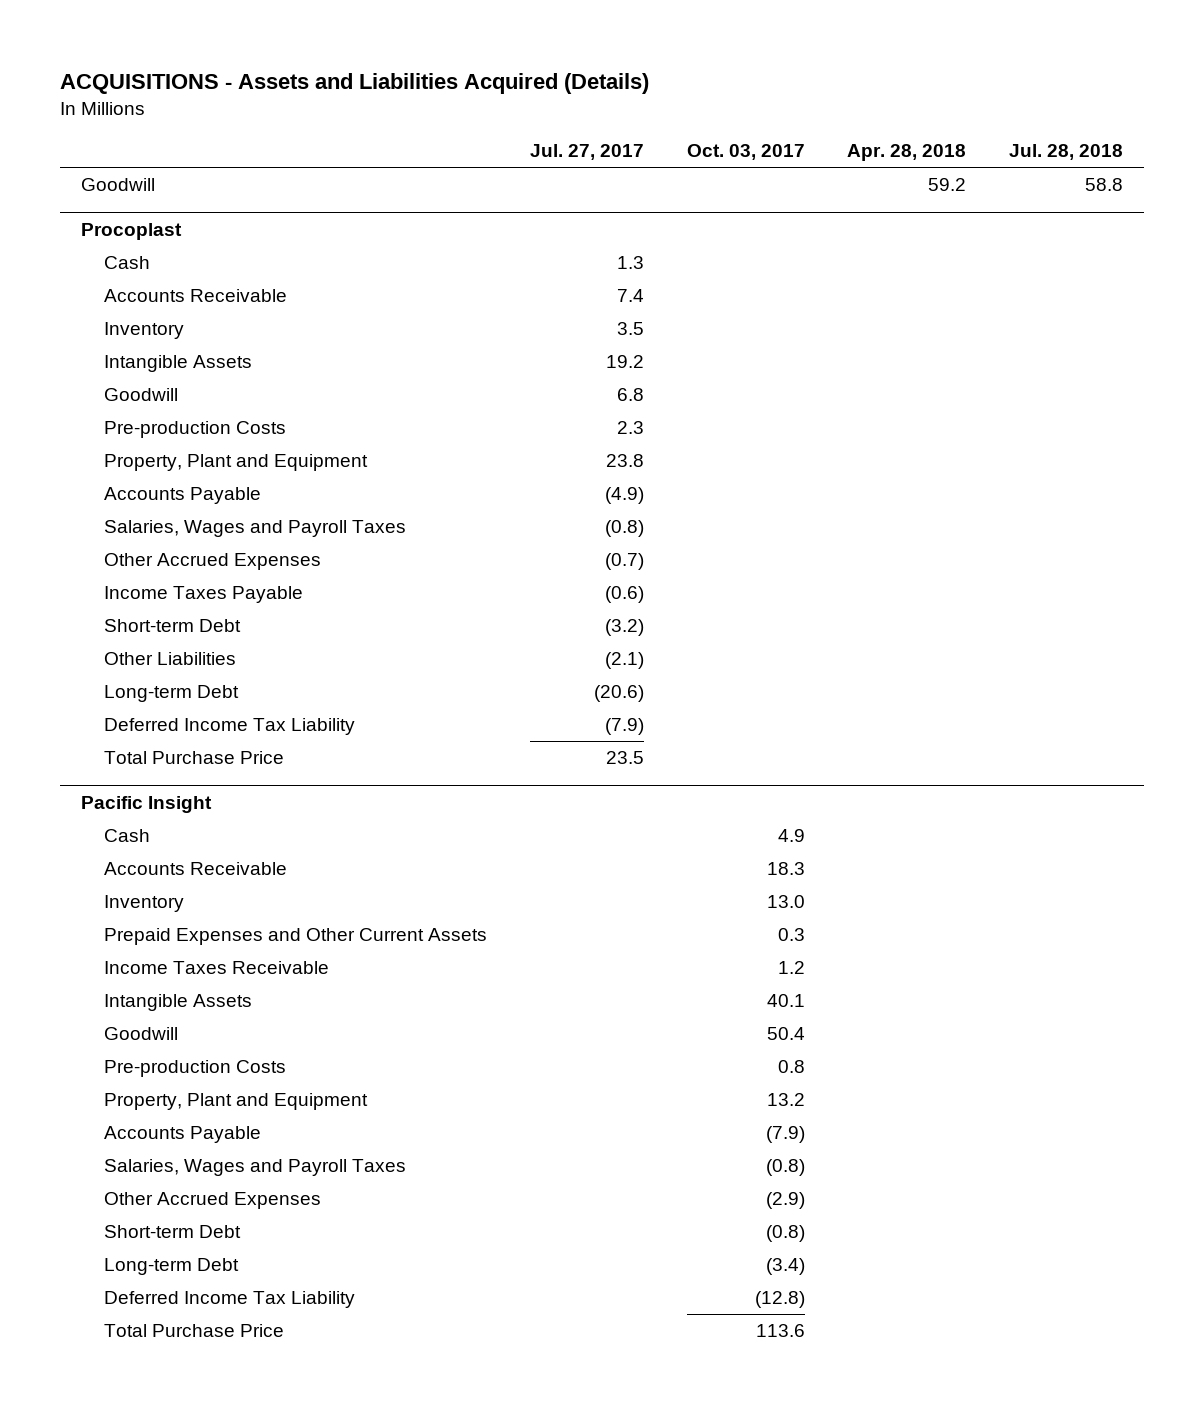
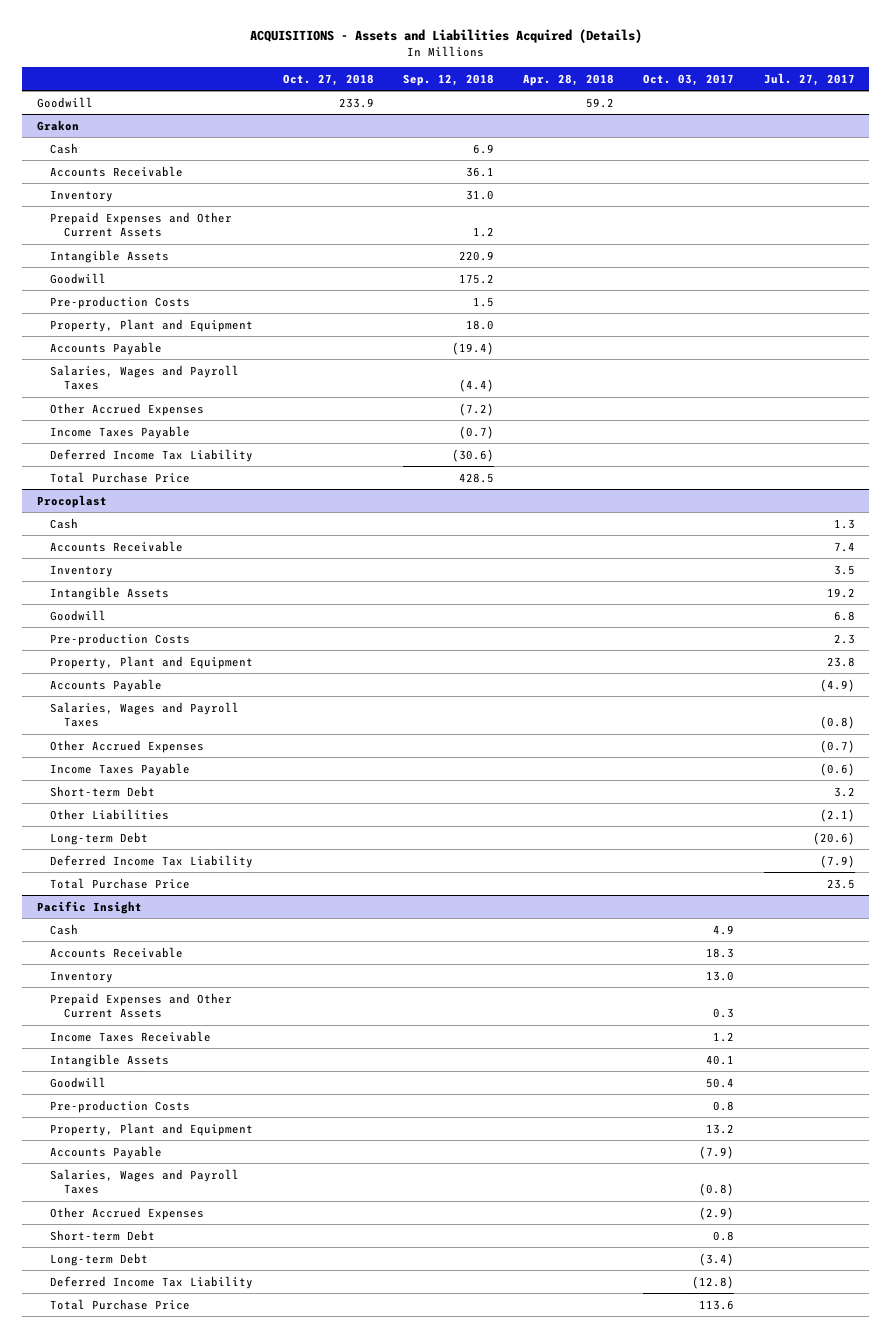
- | Jul. 27, 2017 | Oct. 03, 2017 | Apr. 28, 2018 | Jul. 28, 2018
+ | Oct. 27, 2018 | Sep. 12, 2018 | Apr. 28, 2018 | Oct. 03, 2017 | Jul. 27, 2017
+ Grakon
+ Cash | | 6.9 | | |
+ Accounts Receivable | | 36.1 | | |
+ Inventory | | 31.0 | | |
+ Prepaid Expenses and Other Current Assets | | 1.2 | | |
+ Intangible Assets | | 220.9 | | |
+ Goodwill | | 175.2 | | |
+ Pre-production Costs | | 1.5 | | |
+ Property, Plant and Equipment | | 18.0 | | |
+ Accounts Payable | | (19.4) | | |
+ Salaries, Wages and Payroll Taxes | | (4.4) | | |
+ Other Accrued Expenses | | (7.2) | | |
+ Income Taxes Payable | | (0.7) | | |
+ Deferred Income Tax Liability | | (30.6) | | |
+ Total Purchase Price | | 428.5 | | |
@ Procoplast
- Short-term Debt | (3.2) | | |
+ Short-term Debt | | | | | 3.2
@ Pacific Insight
- Short-term Debt | | (0.8) | |
+ Short-term Debt | | | | 0.8 |

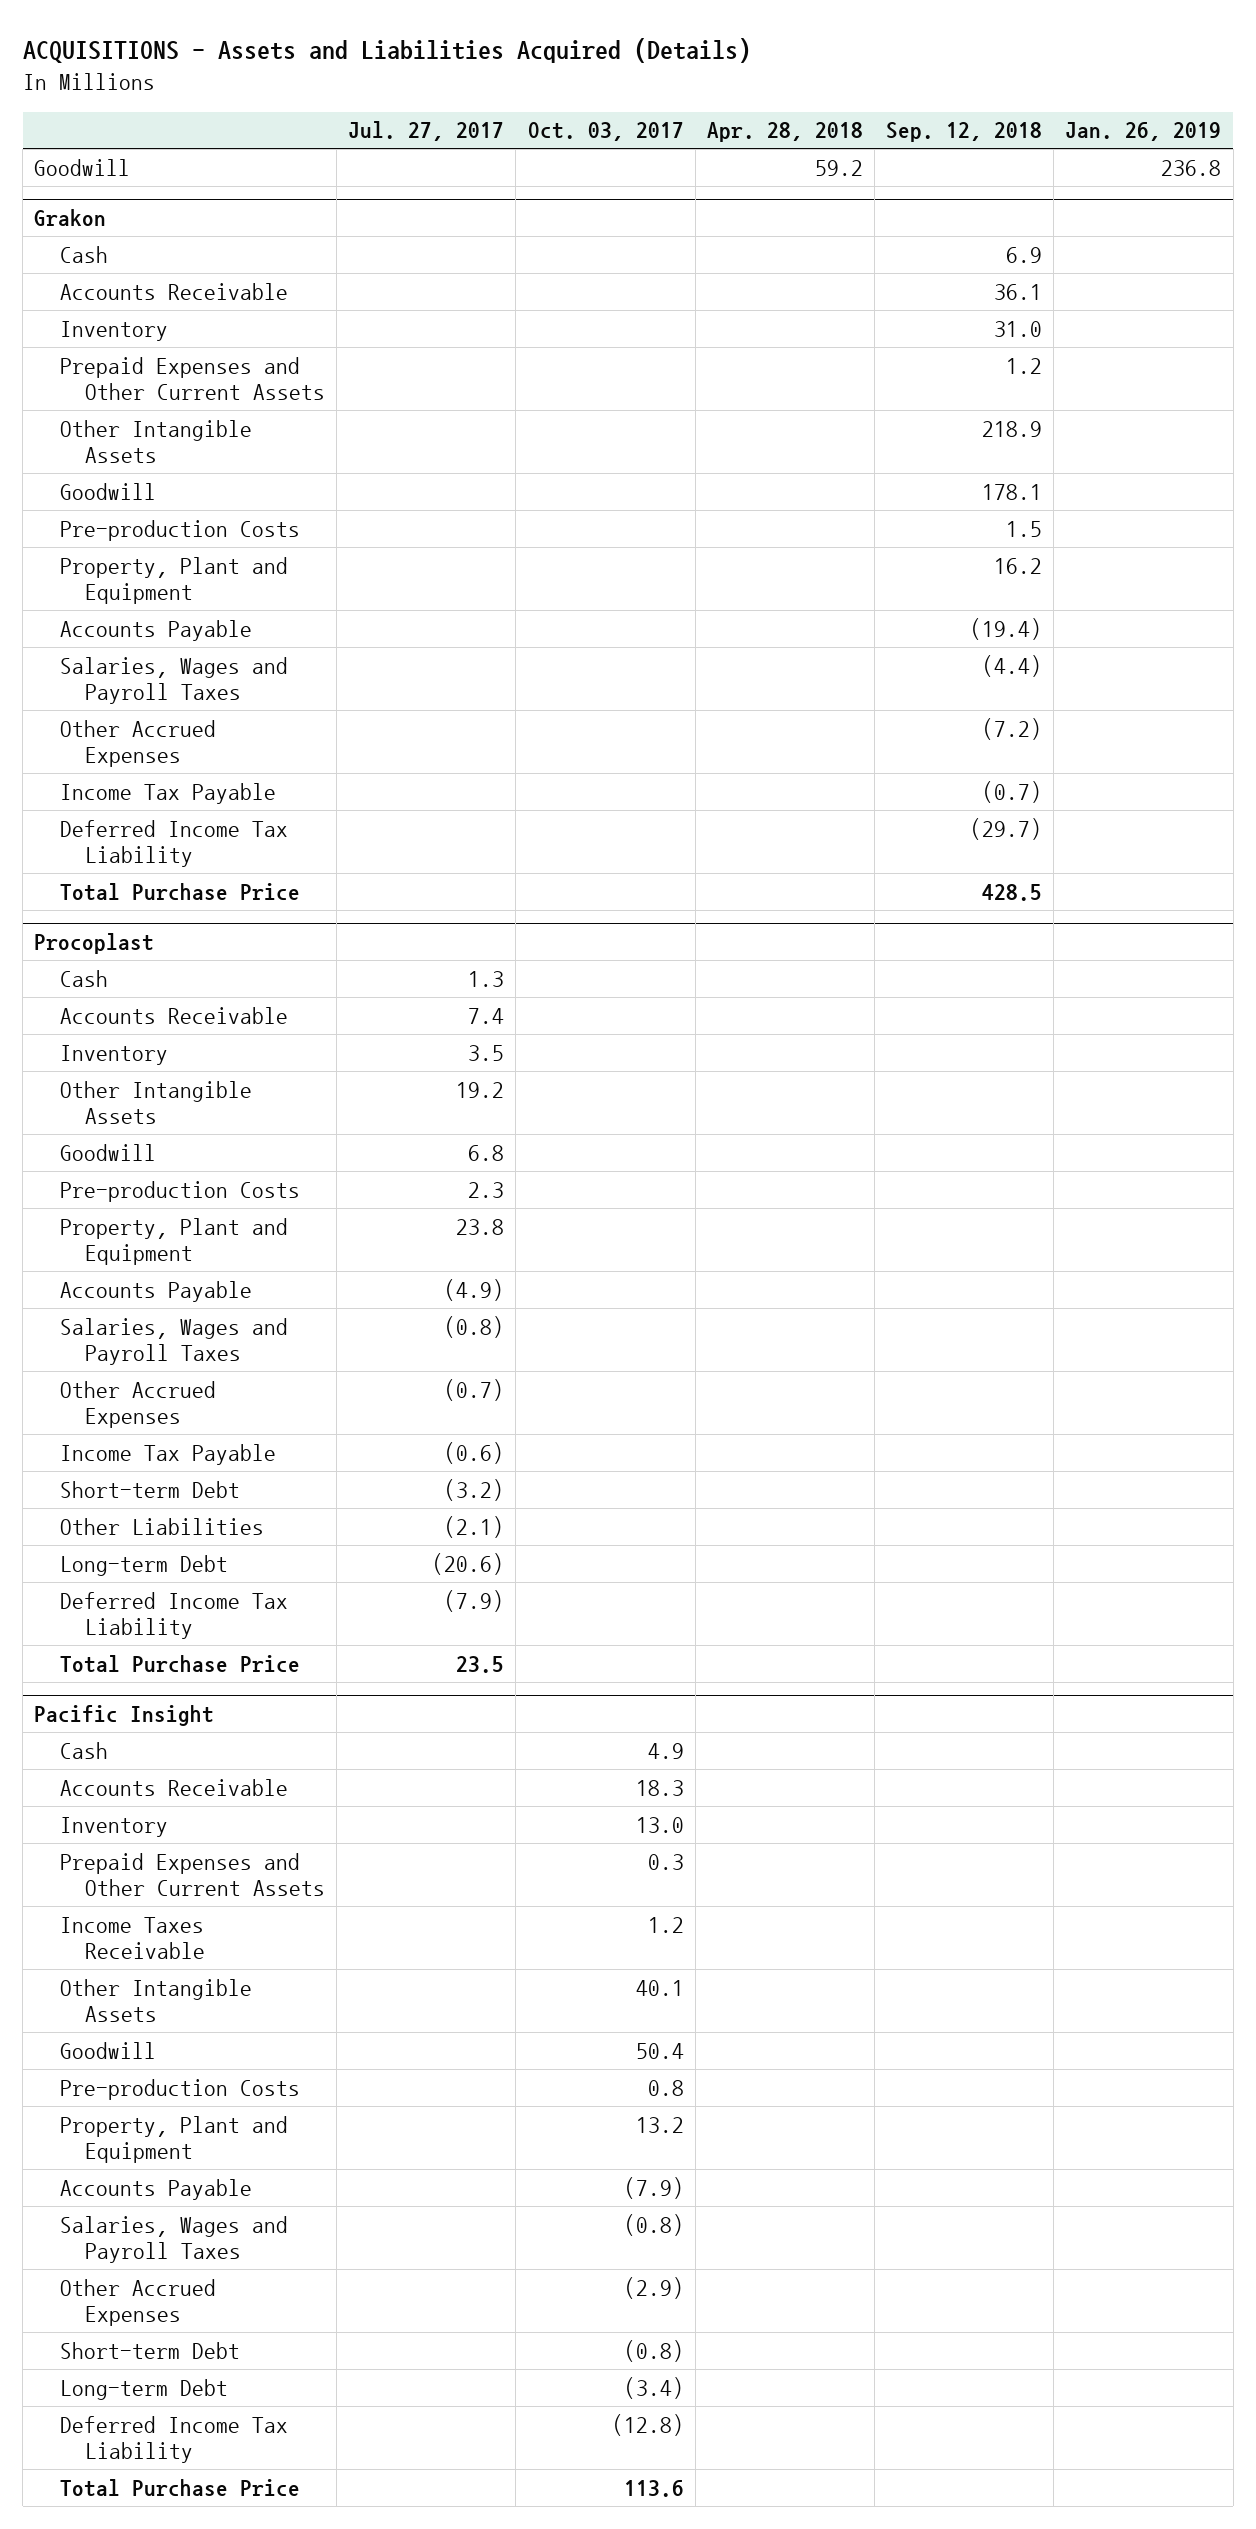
- | Oct. 27, 2018 | Sep. 12, 2018 | Apr. 28, 2018 | Oct. 03, 2017 | Jul. 27, 2017
+ | Jul. 27, 2017 | Oct. 03, 2017 | Apr. 28, 2018 | Sep. 12, 2018 | Jan. 26, 2019
@ Grakon
- Intangible Assets | | 220.9 | | |
- Goodwill | | 175.2 | | |
+ Other Intangible Assets | | | | 218.9 |
+ Goodwill | | | | 178.1 |
- Property, Plant and Equipment | | 18.0 | | |
+ Property, Plant and Equipment | | | | 16.2 |
- Income Taxes Payable | | (0.7) | | |
- Deferred Income Tax Liability | | (30.6) | | |
+ Income Tax Payable | | | | (0.7) |
+ Deferred Income Tax Liability | | | | (29.7) |
@ Procoplast
- Intangible Assets | | | | | 19.2
+ Other Intangible Assets | 19.2 | | | |
- Income Taxes Payable | | | | | (0.6)
- Short-term Debt | | | | | 3.2
+ Income Tax Payable | (0.6) | | | |
+ Short-term Debt | (3.2) | | | |
@ Pacific Insight
- Intangible Assets | | | | 40.1 |
+ Other Intangible Assets | | 40.1 | | |
- Short-term Debt | | | | 0.8 |
+ Short-term Debt | | (0.8) | | |

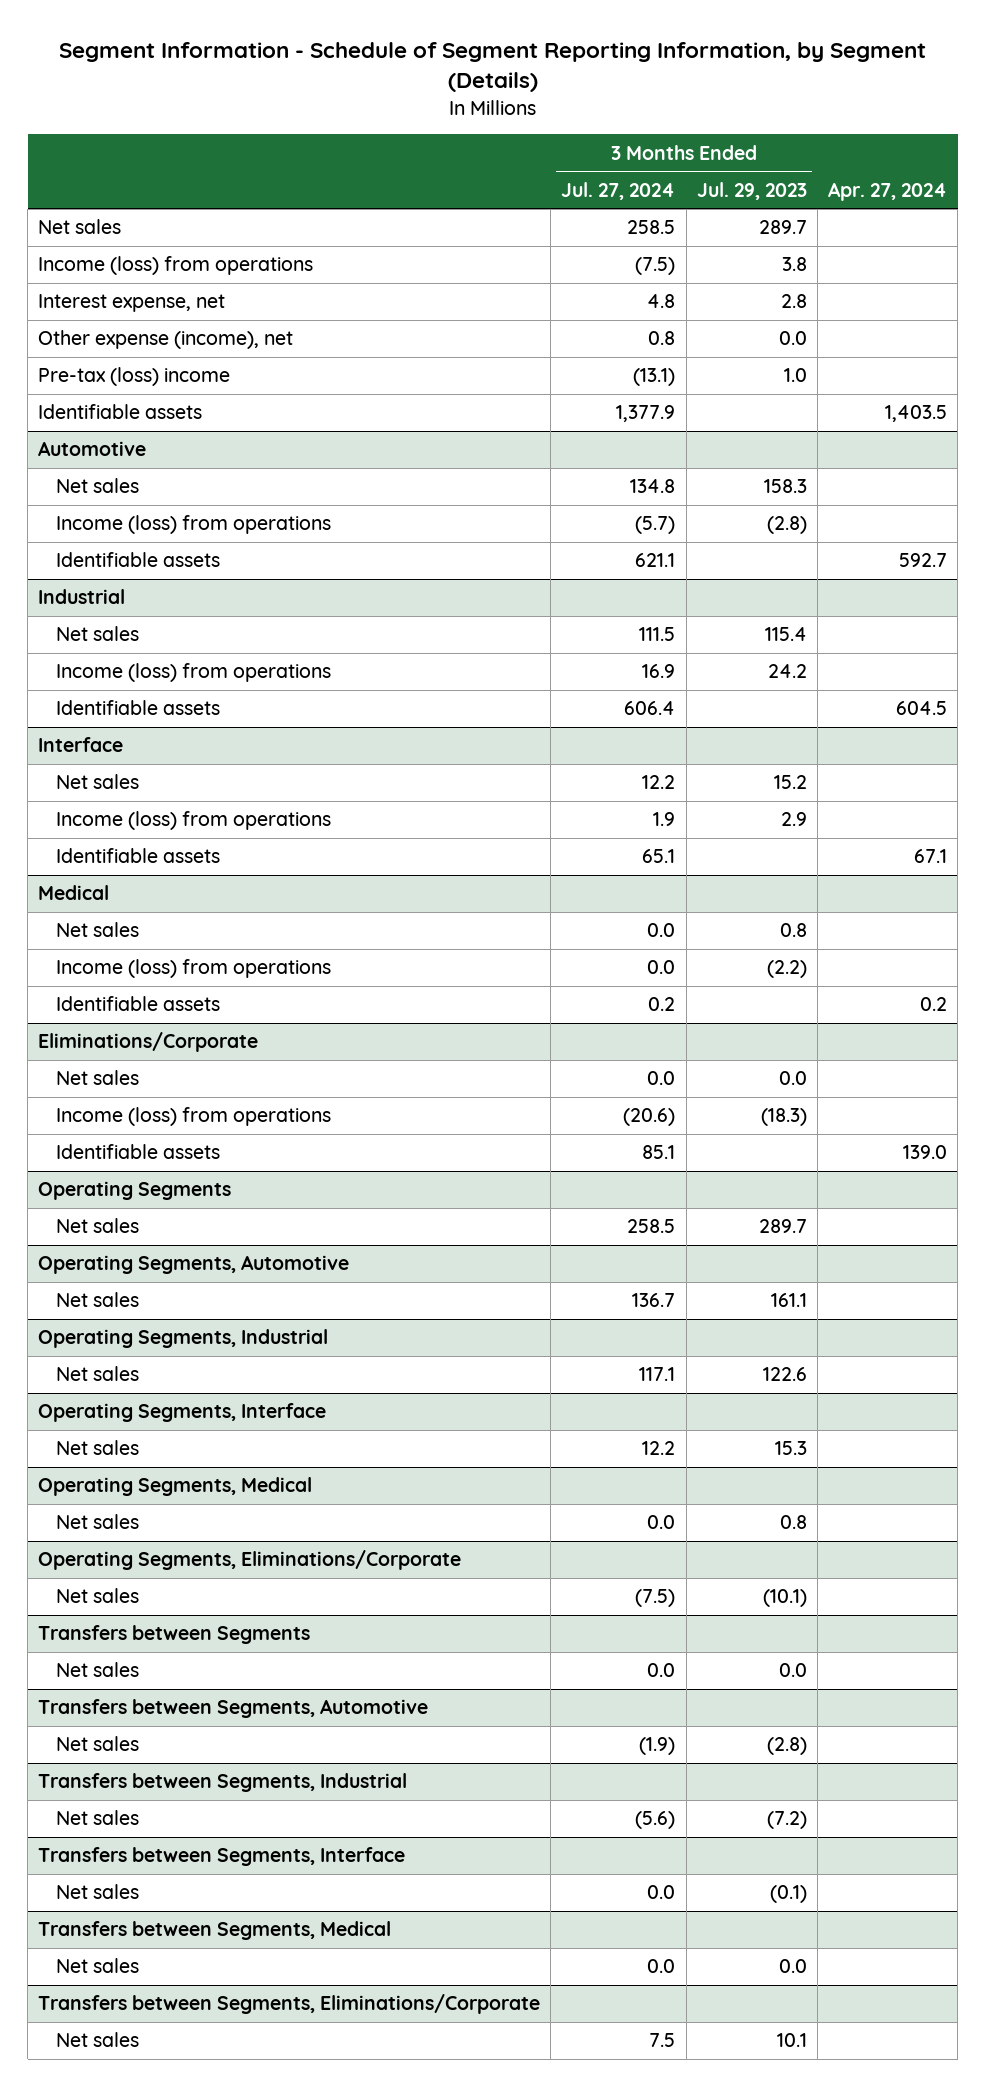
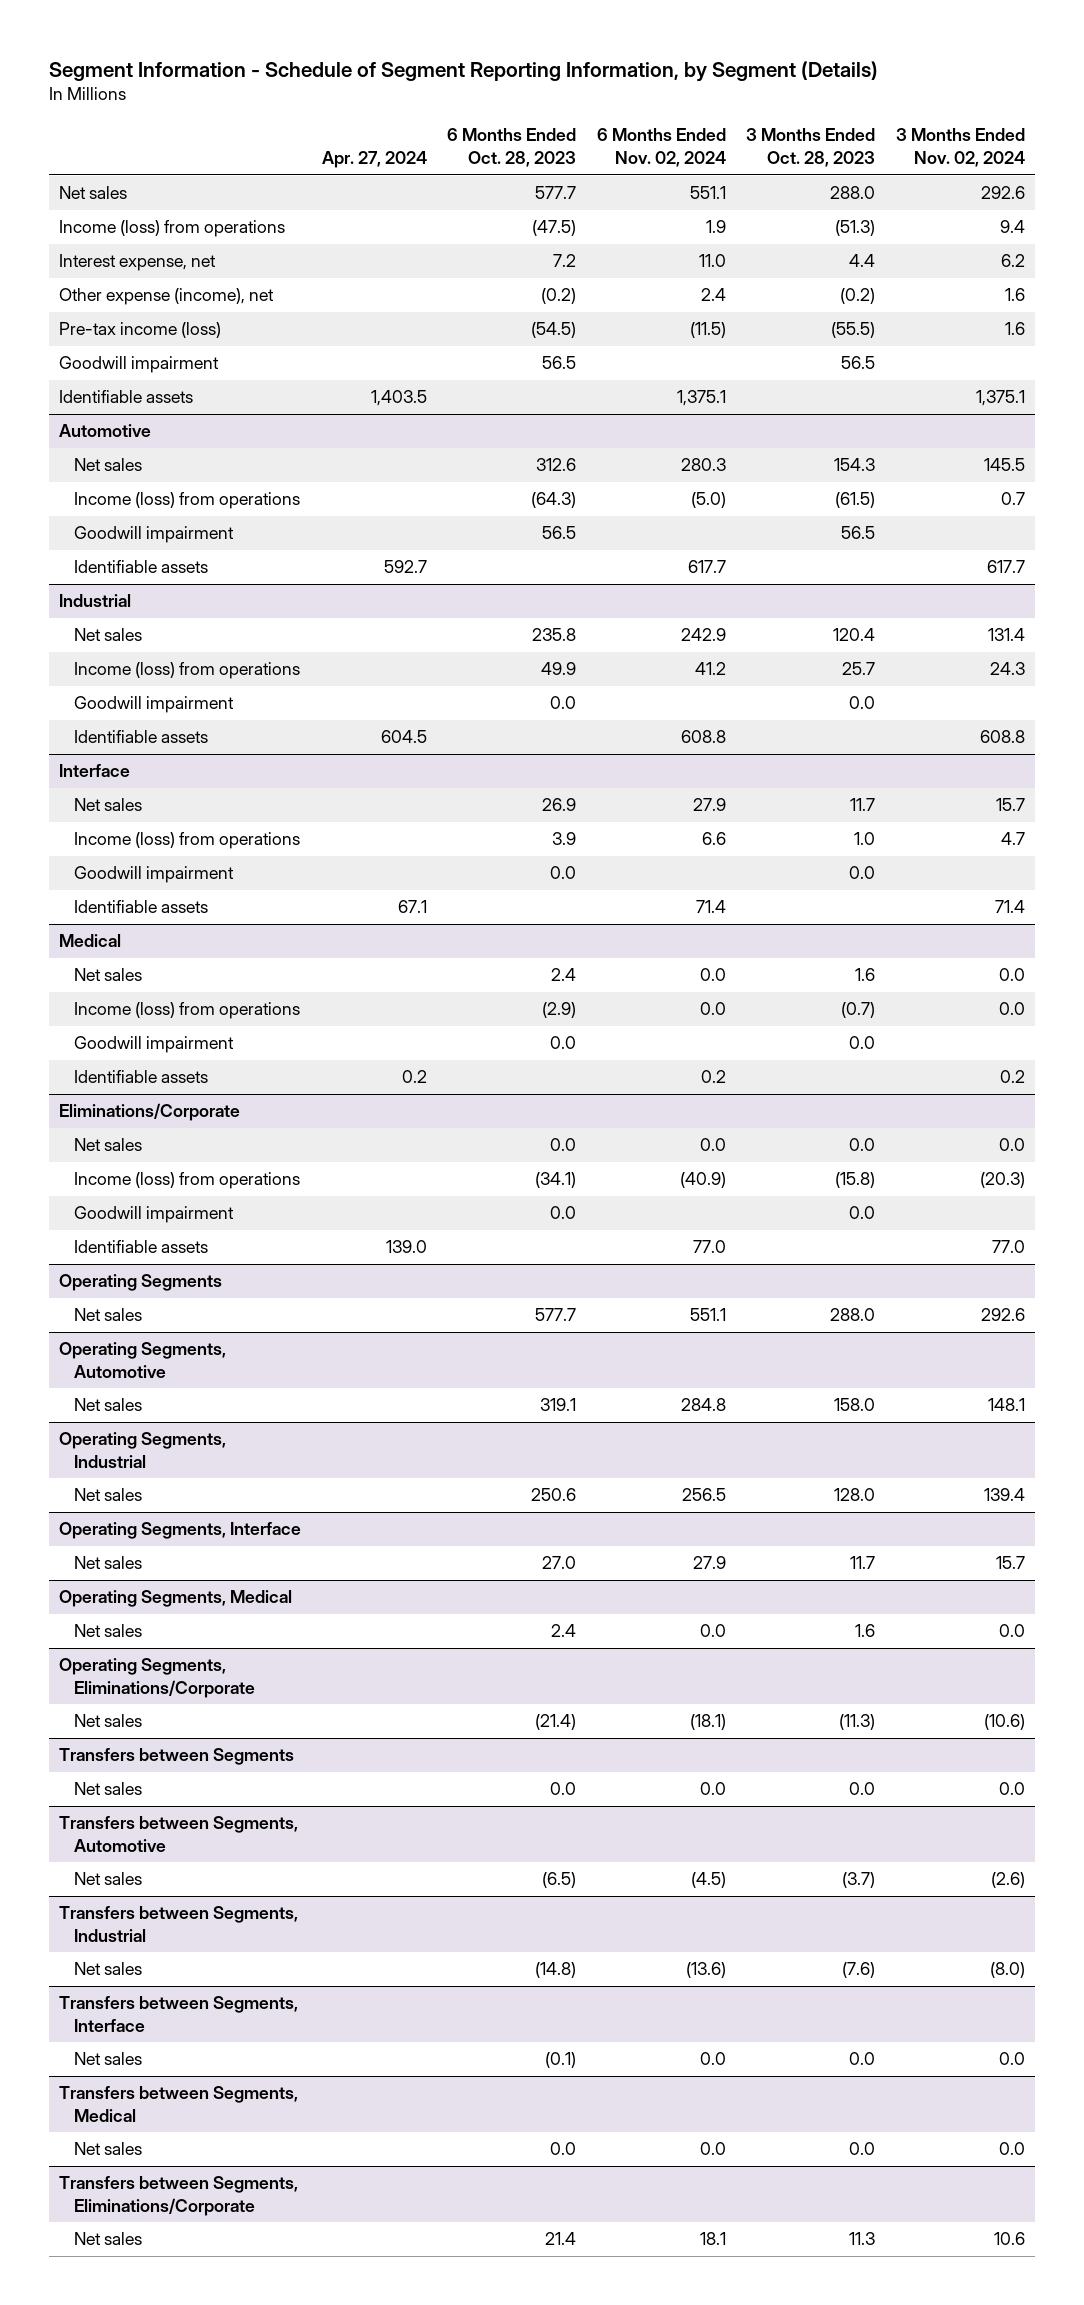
- | 3 Months Ended Jul. 27, 2024 | 3 Months Ended Jul. 29, 2023 | Apr. 27, 2024
+ | Apr. 27, 2024 | 6 Months Ended Oct. 28, 2023 | 6 Months Ended Nov. 02, 2024 | 3 Months Ended Oct. 28, 2023 | 3 Months Ended Nov. 02, 2024
- Pre-tax (loss) income | (13.1) | 1.0 |
+ Pre-tax income (loss) | | (54.5) | (11.5) | (55.5) | 1.6
+ Goodwill impairment | | 56.5 | | 56.5 |
@ Automotive
+ Goodwill impairment | | 56.5 | | 56.5 |
@ Industrial
+ Goodwill impairment | | 0.0 | | 0.0 |
@ Interface
+ Goodwill impairment | | 0.0 | | 0.0 |
@ Medical
+ Goodwill impairment | | 0.0 | | 0.0 |
@ Eliminations/Corporate
+ Goodwill impairment | | 0.0 | | 0.0 |

